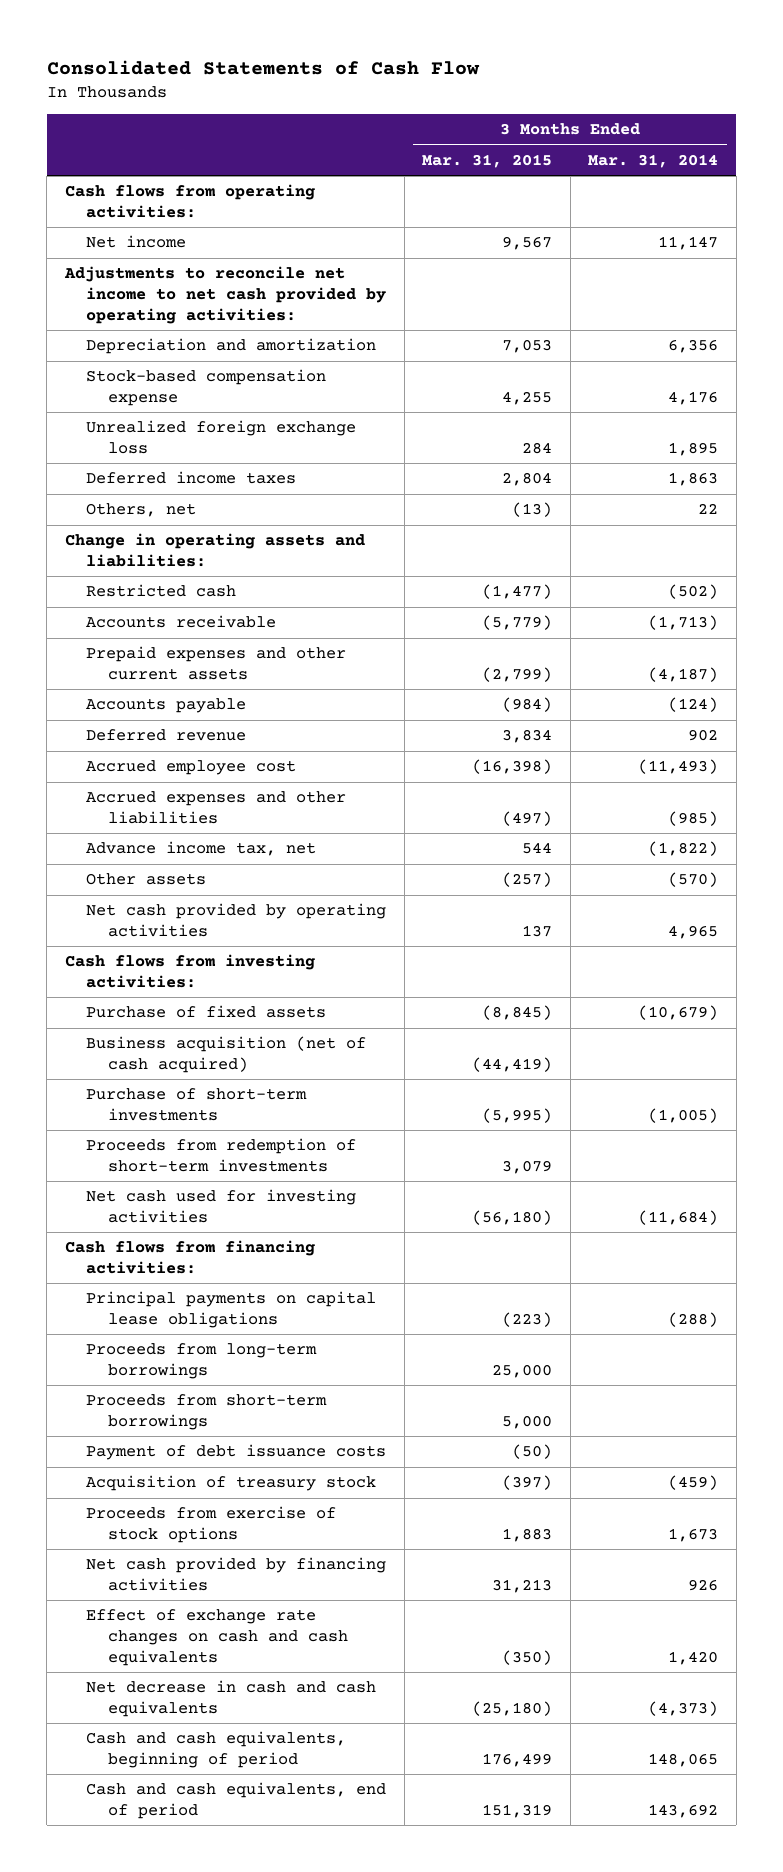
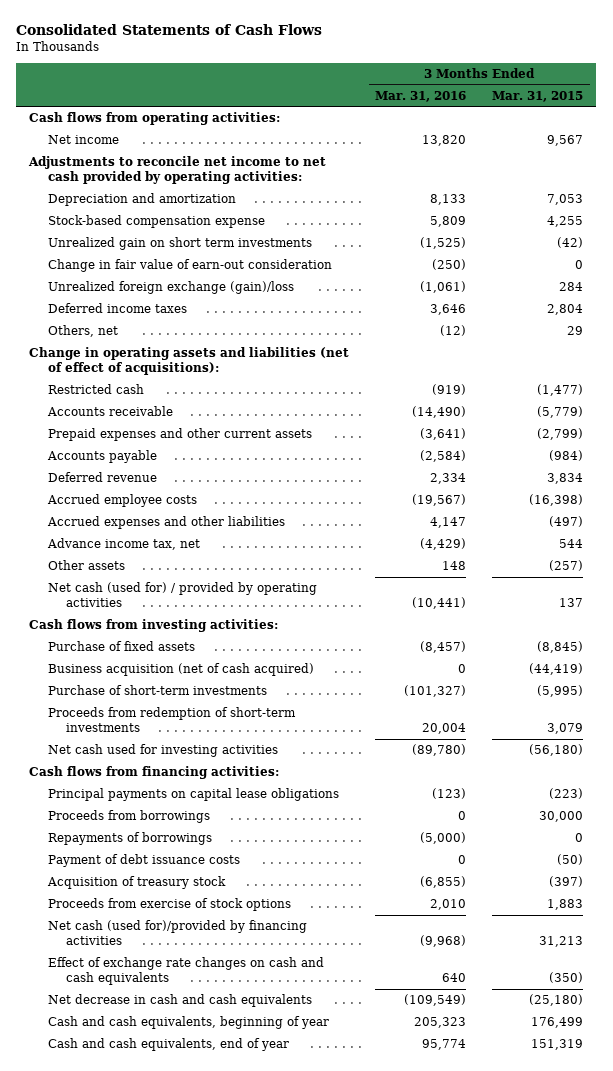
- Consolidated Statements of Cash Flow
+ Consolidated Statements of Cash Flows
- | 3 Months Ended Mar. 31, 2015 | 3 Months Ended Mar. 31, 2014
+ | 3 Months Ended Mar. 31, 2016 | 3 Months Ended Mar. 31, 2015
- Unrealized foreign exchange loss | 284 | 1,895
+ Unrealized gain on short term investments | (1,525) | (42)
+ Change in fair value of earn-out consideration | (250) | 0
+ Unrealized foreign exchange (gain)/loss | (1,061) | 284
- Others, net | (13) | 22
- Change in operating assets and liabilities:
+ Others, net | (12) | 29
+ Change in operating assets and liabilities (net of effect of acquisitions):
- Accrued employee cost | (16,398) | (11,493)
+ Accrued employee costs | (19,567) | (16,398)
- Net cash provided by operating activities | 137 | 4,965
+ Net cash (used for) / provided by operating activities | (10,441) | 137
- Proceeds from long-term borrowings | 25,000 |
- Proceeds from short-term borrowings | 5,000 |
+ Proceeds from borrowings | 0 | 30,000
+ Repayments of borrowings | (5,000) | 0
- Net cash provided by financing activities | 31,213 | 926
+ Net cash (used for)/provided by financing activities | (9,968) | 31,213
- Cash and cash equivalents, beginning of period | 176,499 | 148,065
- Cash and cash equivalents, end of period | 151,319 | 143,692
+ Cash and cash equivalents, beginning of year | 205,323 | 176,499
+ Cash and cash equivalents, end of year | 95,774 | 151,319

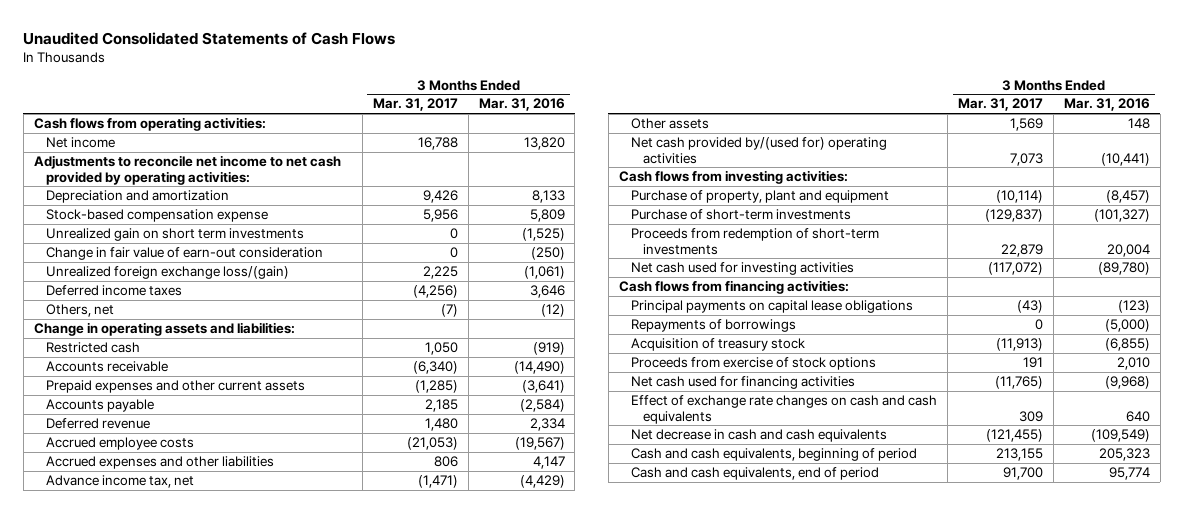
- Consolidated Statements of Cash Flows
+ Unaudited Consolidated Statements of Cash Flows
- | 3 Months Ended Mar. 31, 2016 | 3 Months Ended Mar. 31, 2015
+ | 3 Months Ended Mar. 31, 2017 | 3 Months Ended Mar. 31, 2016
- Unrealized foreign exchange (gain)/loss | (1,061) | 284
+ Unrealized foreign exchange loss/(gain) | 2,225 | (1,061)
- Change in operating assets and liabilities (net of effect of acquisitions):
+ Change in operating assets and liabilities:
- Net cash (used for) / provided by operating activities | (10,441) | 137
+ Net cash provided by/(used for) operating activities | 7,073 | (10,441)
- Purchase of fixed assets | (8,457) | (8,845)
- Business acquisition (net of cash acquired) | 0 | (44,419)
+ Purchase of property, plant and equipment | (10,114) | (8,457)
- Proceeds from borrowings | 0 | 30,000
- Payment of debt issuance costs | 0 | (50)
- Net cash (used for)/provided by financing activities | (9,968) | 31,213
+ Net cash used for financing activities | (11,765) | (9,968)
- Cash and cash equivalents, beginning of year | 205,323 | 176,499
- Cash and cash equivalents, end of year | 95,774 | 151,319
+ Cash and cash equivalents, beginning of period | 213,155 | 205,323
+ Cash and cash equivalents, end of period | 91,700 | 95,774

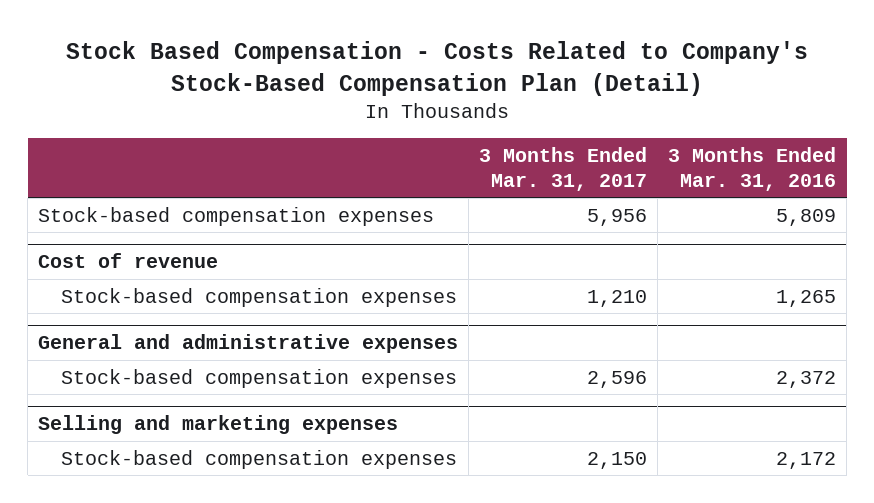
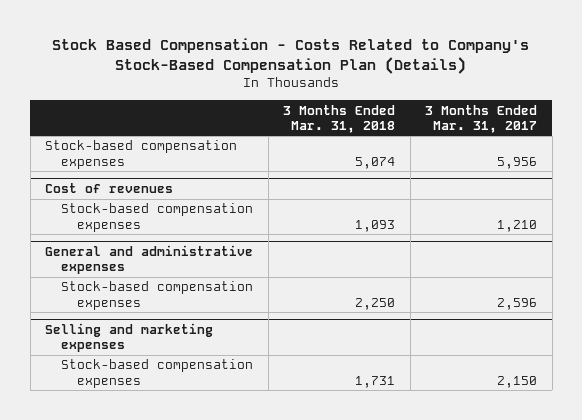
- Stock Based Compensation - Costs Related to Company's Stock-Based Compensation Plan (Detail)
+ Stock Based Compensation - Costs Related to Company's Stock-Based Compensation Plan (Details)
- | 3 Months Ended Mar. 31, 2017 | 3 Months Ended Mar. 31, 2016
+ | 3 Months Ended Mar. 31, 2018 | 3 Months Ended Mar. 31, 2017
- Cost of revenue
+ Cost of revenues

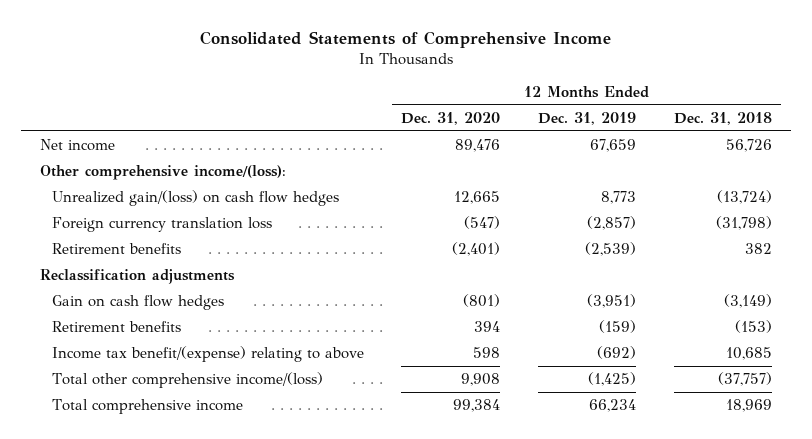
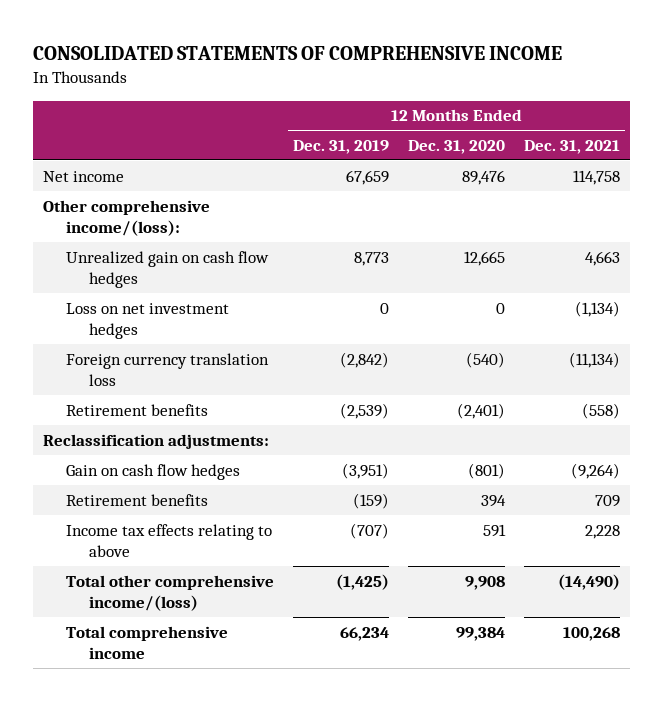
- Consolidated Statements of Comprehensive Income
+ CONSOLIDATED STATEMENTS OF COMPREHENSIVE INCOME
- | 12 Months Ended Dec. 31, 2020 | 12 Months Ended Dec. 31, 2019 | 12 Months Ended Dec. 31, 2018
+ | 12 Months Ended Dec. 31, 2019 | 12 Months Ended Dec. 31, 2020 | 12 Months Ended Dec. 31, 2021
- Unrealized gain/(loss) on cash flow hedges | 12,665 | 8,773 | (13,724)
- Foreign currency translation loss | (547) | (2,857) | (31,798)
+ Unrealized gain on cash flow hedges | 8,773 | 12,665 | 4,663
+ Loss on net investment hedges | 0 | 0 | (1,134)
+ Foreign currency translation loss | (2,842) | (540) | (11,134)
- Reclassification adjustments
+ Reclassification adjustments:
- Income tax benefit/(expense) relating to above | 598 | (692) | 10,685
+ Income tax effects relating to above | (707) | 591 | 2,228

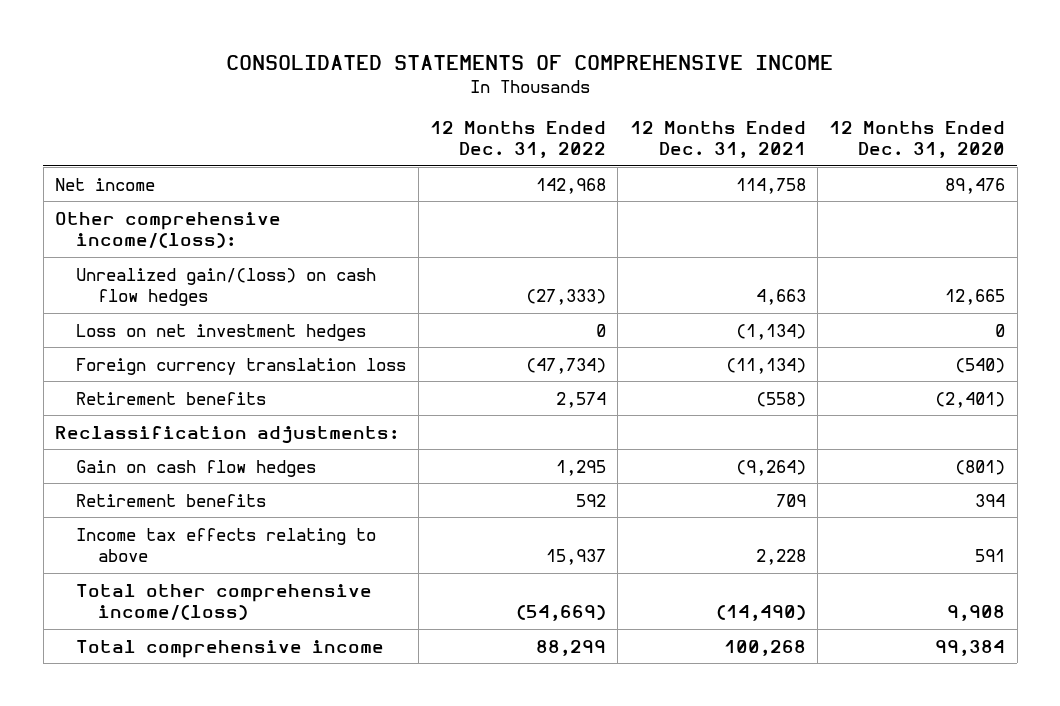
- | 12 Months Ended Dec. 31, 2019 | 12 Months Ended Dec. 31, 2020 | 12 Months Ended Dec. 31, 2021
+ | 12 Months Ended Dec. 31, 2022 | 12 Months Ended Dec. 31, 2021 | 12 Months Ended Dec. 31, 2020
- Unrealized gain on cash flow hedges | 8,773 | 12,665 | 4,663
+ Unrealized gain/(loss) on cash flow hedges | (27,333) | 4,663 | 12,665

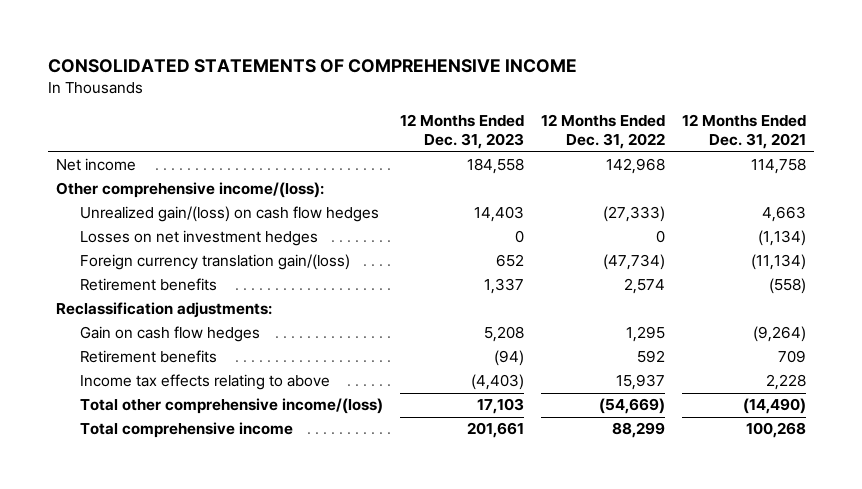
- | 12 Months Ended Dec. 31, 2022 | 12 Months Ended Dec. 31, 2021 | 12 Months Ended Dec. 31, 2020
+ | 12 Months Ended Dec. 31, 2023 | 12 Months Ended Dec. 31, 2022 | 12 Months Ended Dec. 31, 2021
- Loss on net investment hedges | 0 | (1,134) | 0
- Foreign currency translation loss | (47,734) | (11,134) | (540)
+ Losses on net investment hedges | 0 | 0 | (1,134)
+ Foreign currency translation gain/(loss) | 652 | (47,734) | (11,134)

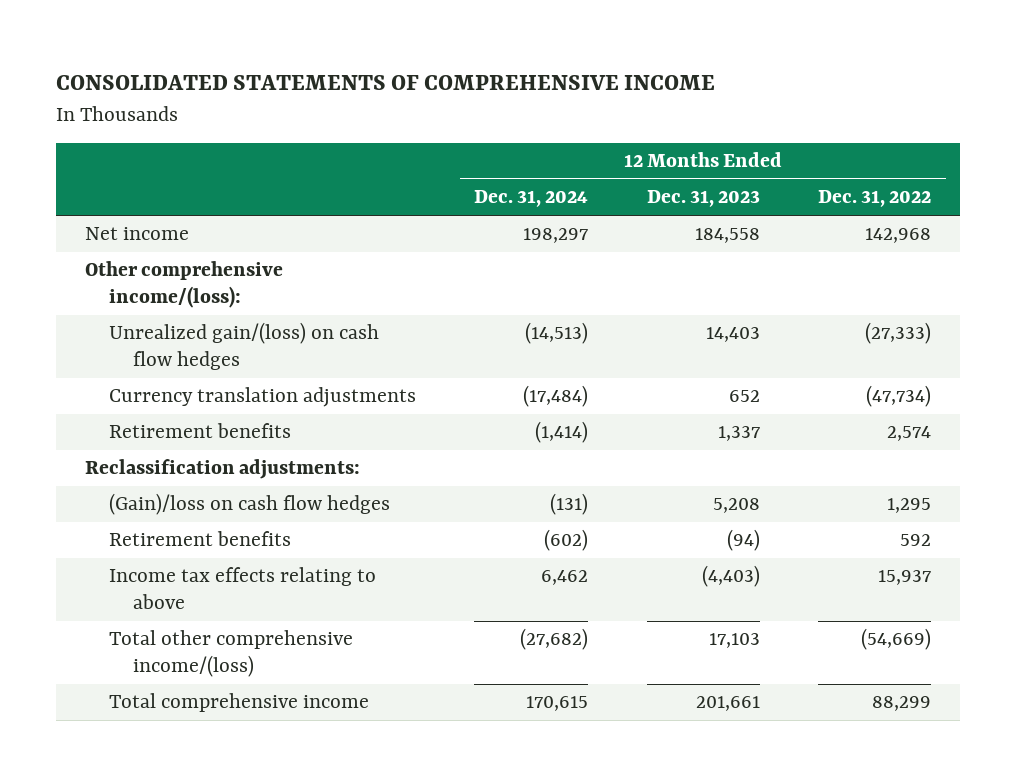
- | 12 Months Ended Dec. 31, 2023 | 12 Months Ended Dec. 31, 2022 | 12 Months Ended Dec. 31, 2021
+ | 12 Months Ended Dec. 31, 2024 | 12 Months Ended Dec. 31, 2023 | 12 Months Ended Dec. 31, 2022
- Losses on net investment hedges | 0 | 0 | (1,134)
- Foreign currency translation gain/(loss) | 652 | (47,734) | (11,134)
+ Currency translation adjustments | (17,484) | 652 | (47,734)
- Gain on cash flow hedges | 5,208 | 1,295 | (9,264)
+ (Gain)/loss on cash flow hedges | (131) | 5,208 | 1,295

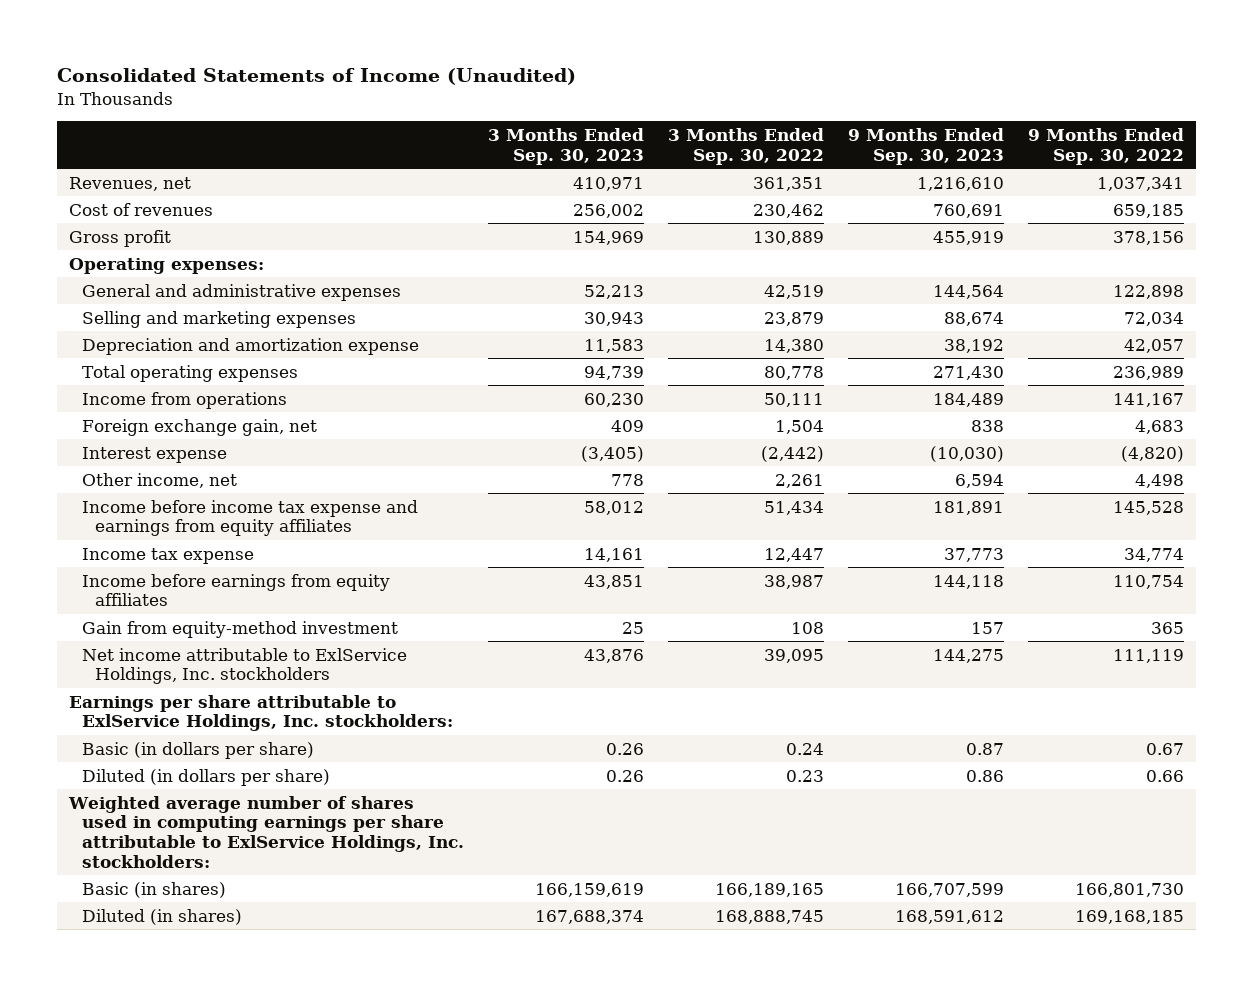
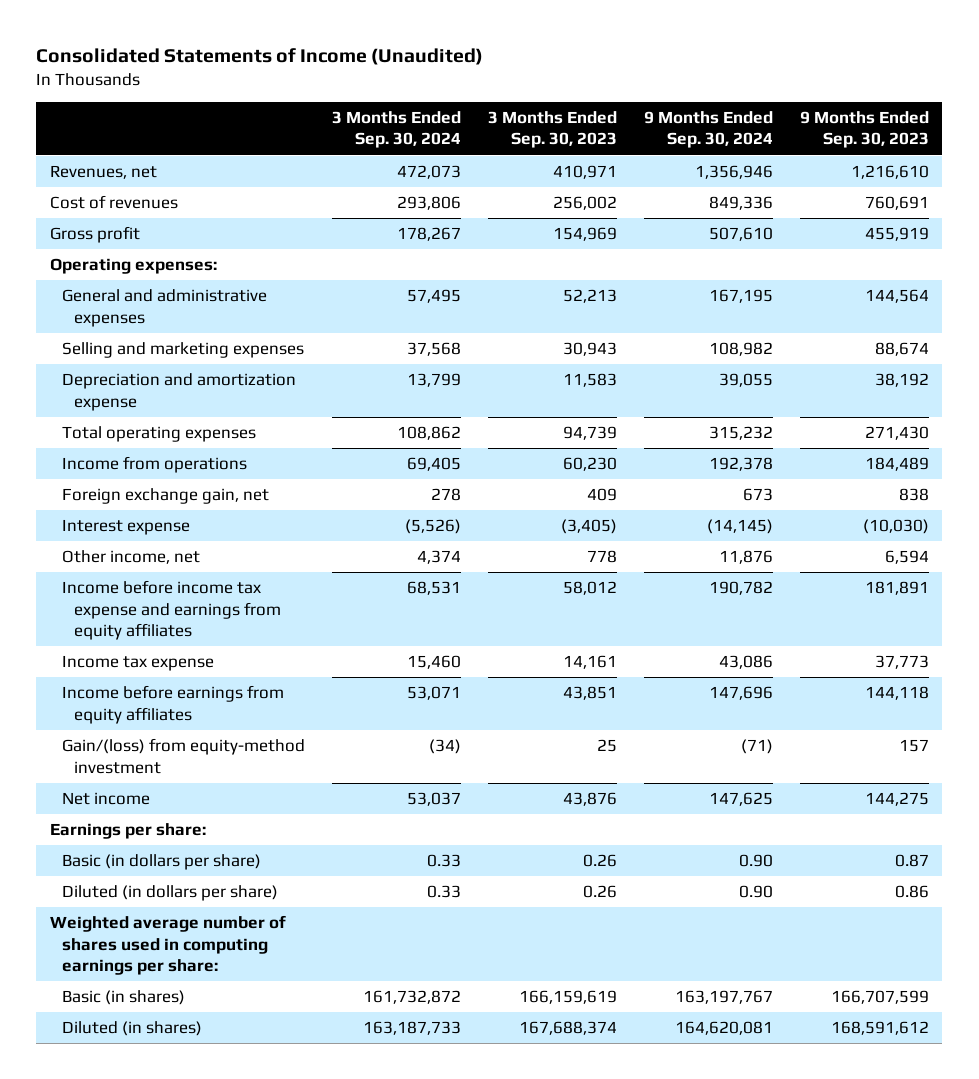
- | 3 Months Ended Sep. 30, 2023 | 3 Months Ended Sep. 30, 2022 | 9 Months Ended Sep. 30, 2023 | 9 Months Ended Sep. 30, 2022
+ | 3 Months Ended Sep. 30, 2024 | 3 Months Ended Sep. 30, 2023 | 9 Months Ended Sep. 30, 2024 | 9 Months Ended Sep. 30, 2023
- Gain from equity-method investment | 25 | 108 | 157 | 365
- Net income attributable to ExlService Holdings, Inc. stockholders | 43,876 | 39,095 | 144,275 | 111,119
- Earnings per share attributable to ExlService Holdings, Inc. stockholders:
+ Gain/(loss) from equity-method investment | (34) | 25 | (71) | 157
+ Net income | 53,037 | 43,876 | 147,625 | 144,275
+ Earnings per share:
- Weighted average number of shares used in computing earnings per share attributable to ExlService Holdings, Inc. stockholders:
+ Weighted average number of shares used in computing earnings per share:

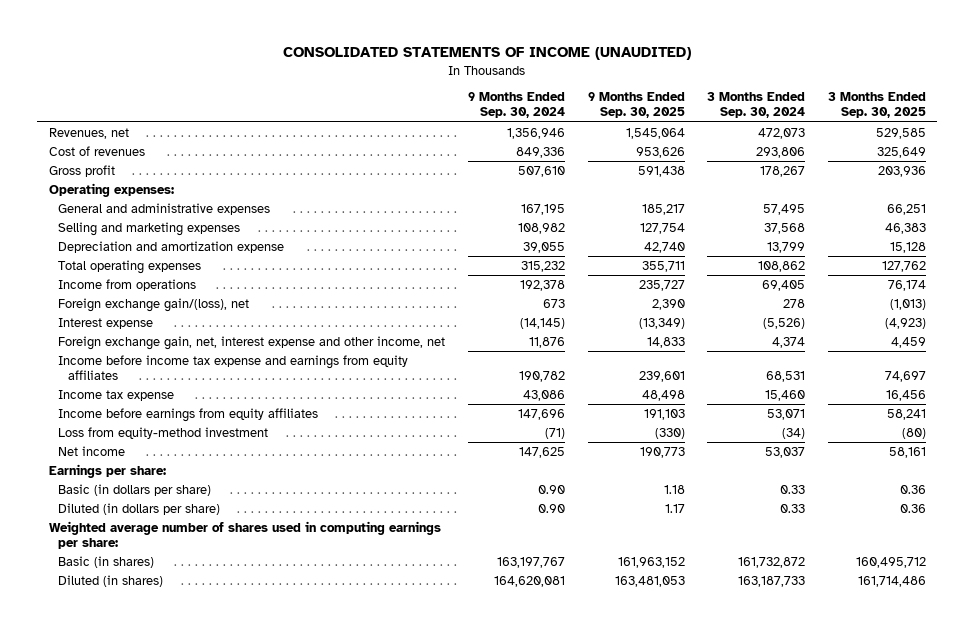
- Consolidated Statements of Income (Unaudited)
+ CONSOLIDATED STATEMENTS OF INCOME (UNAUDITED)
- | 3 Months Ended Sep. 30, 2024 | 3 Months Ended Sep. 30, 2023 | 9 Months Ended Sep. 30, 2024 | 9 Months Ended Sep. 30, 2023
+ | 9 Months Ended Sep. 30, 2024 | 9 Months Ended Sep. 30, 2025 | 3 Months Ended Sep. 30, 2024 | 3 Months Ended Sep. 30, 2025
- Foreign exchange gain, net | 278 | 409 | 673 | 838
+ Foreign exchange gain/(loss), net | 673 | 2,390 | 278 | (1,013)
- Other income, net | 4,374 | 778 | 11,876 | 6,594
+ Foreign exchange gain, net, interest expense and other income, net | 11,876 | 14,833 | 4,374 | 4,459
- Gain/(loss) from equity-method investment | (34) | 25 | (71) | 157
+ Loss from equity-method investment | (71) | (330) | (34) | (80)

